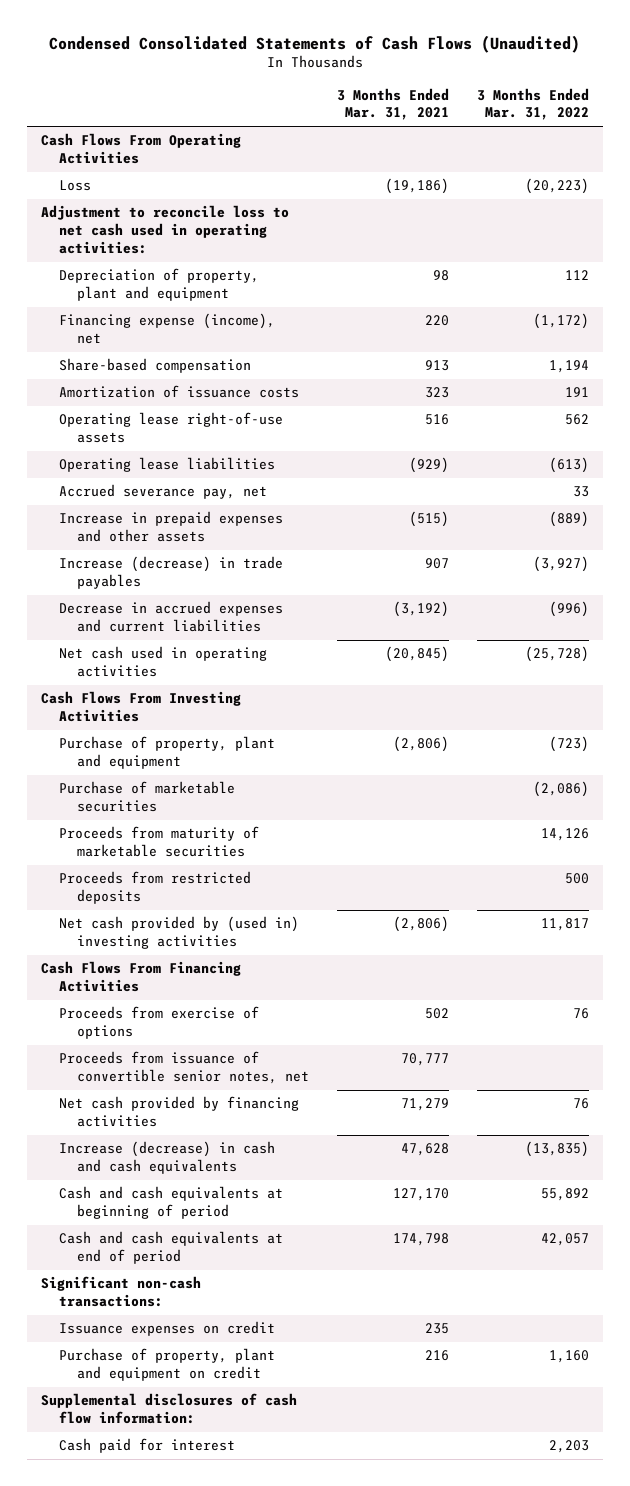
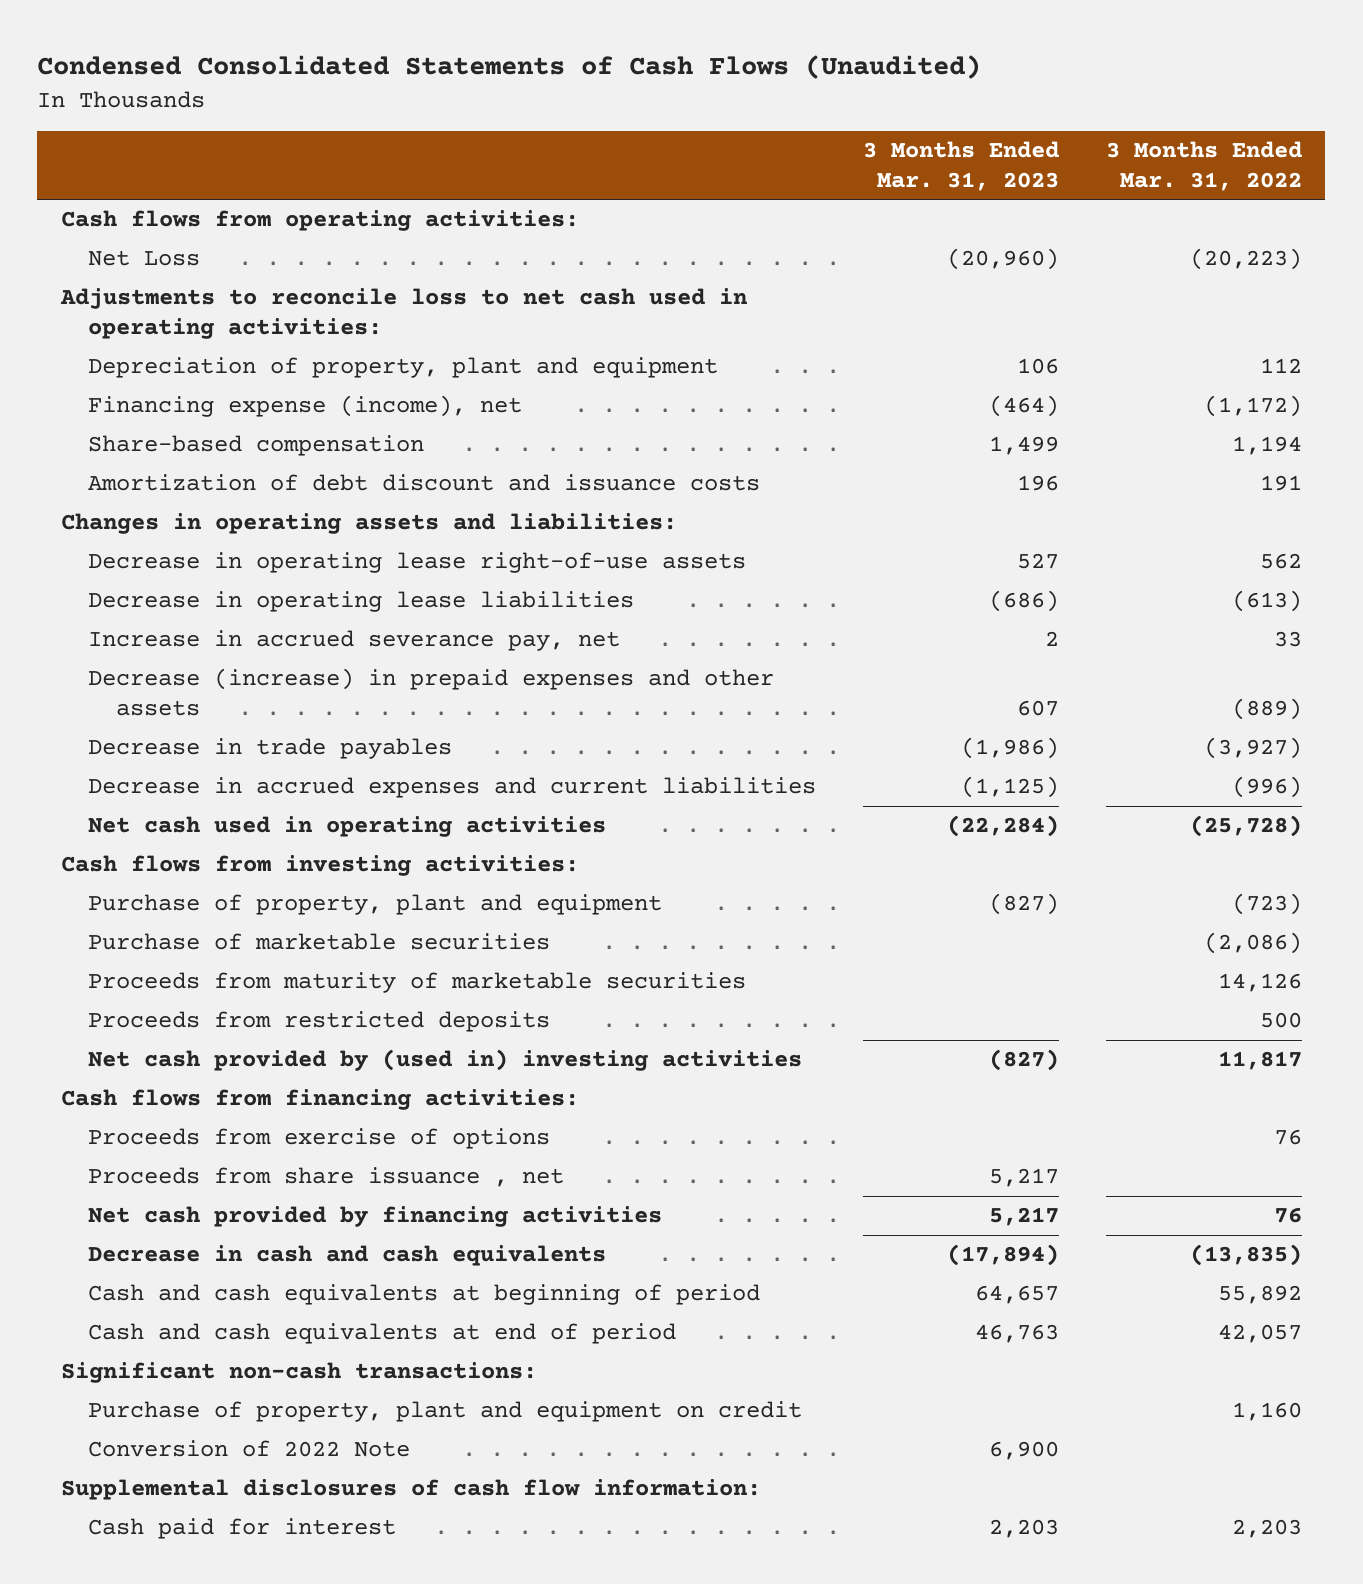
- | 3 Months Ended Mar. 31, 2021 | 3 Months Ended Mar. 31, 2022
+ | 3 Months Ended Mar. 31, 2023 | 3 Months Ended Mar. 31, 2022
- Cash Flows From Operating Activities
- Loss | (19,186) | (20,223)
- Adjustment to reconcile loss to net cash used in operating activities:
+ Cash flows from operating activities:
+ Net Loss | (20,960) | (20,223)
+ Adjustments to reconcile loss to net cash used in operating activities:
- Amortization of issuance costs | 323 | 191
- Operating lease right-of-use assets | 516 | 562
- Operating lease liabilities | (929) | (613)
- Accrued severance pay, net | | 33
- Increase in prepaid expenses and other assets | (515) | (889)
- Increase (decrease) in trade payables | 907 | (3,927)
+ Amortization of debt discount and issuance costs | 196 | 191
+ Changes in operating assets and liabilities:
+ Decrease in operating lease right-of-use assets | 527 | 562
+ Decrease in operating lease liabilities | (686) | (613)
+ Increase in accrued severance pay, net | 2 | 33
+ Decrease (increase) in prepaid expenses and other assets | 607 | (889)
+ Decrease in trade payables | (1,986) | (3,927)
- Cash Flows From Investing Activities
+ Cash flows from investing activities:
- Cash Flows From Financing Activities
+ Cash flows from financing activities:
- Proceeds from issuance of convertible senior notes, net | 70,777 |
+ Proceeds from share issuance , net | 5,217 |
- Increase (decrease) in cash and cash equivalents | 47,628 | (13,835)
+ Decrease in cash and cash equivalents | (17,894) | (13,835)
- Issuance expenses on credit | 235 |
+ Conversion of 2022 Note | 6,900 |

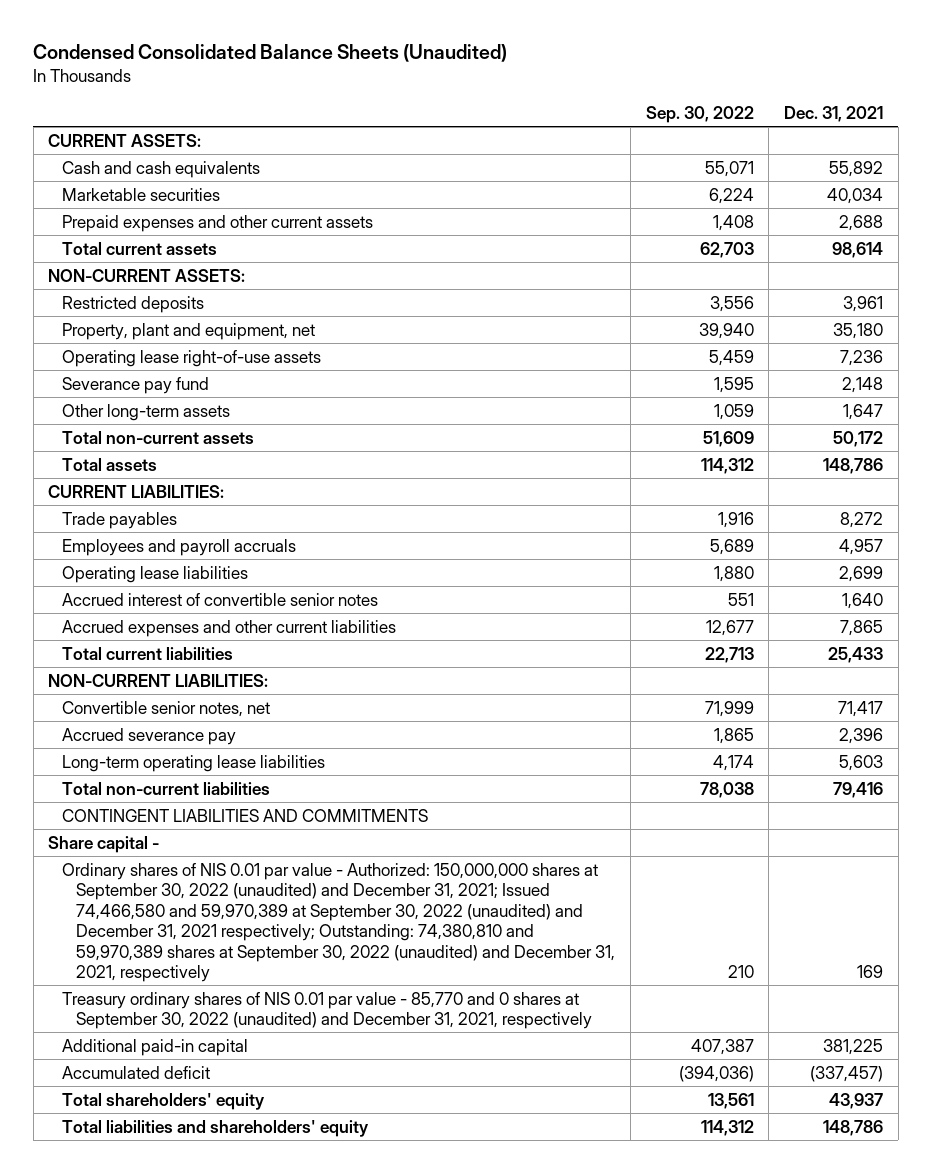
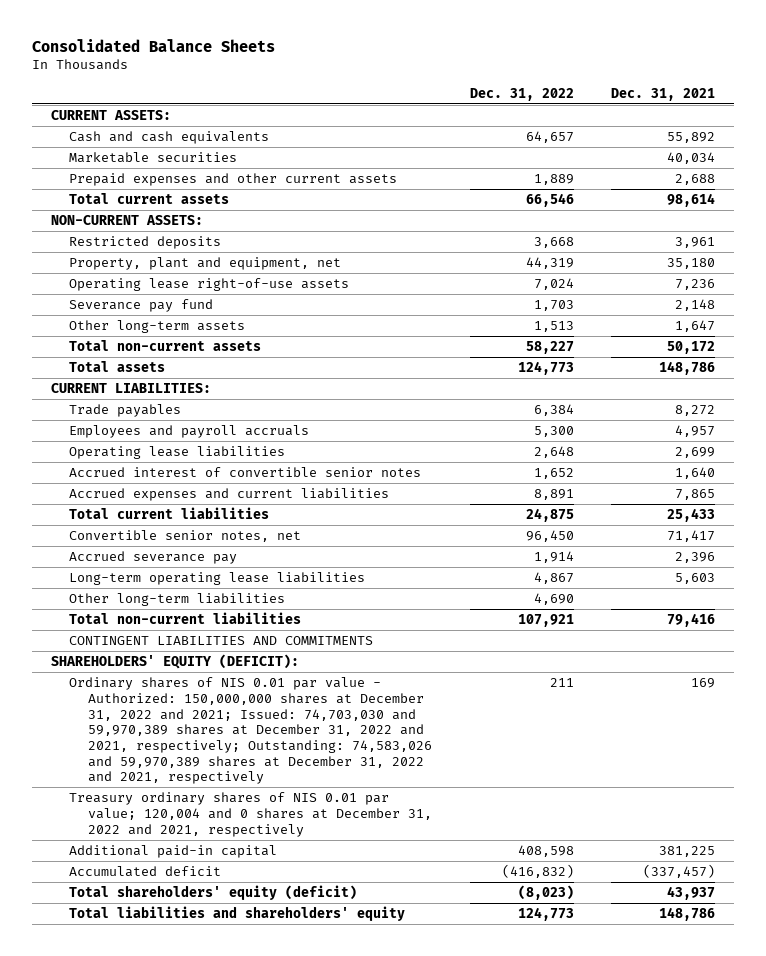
- Condensed Consolidated Balance Sheets (Unaudited)
+ Consolidated Balance Sheets
- | Sep. 30, 2022 | Dec. 31, 2021
+ | Dec. 31, 2022 | Dec. 31, 2021
- Accrued expenses and other current liabilities | 12,677 | 7,865
+ Accrued expenses and current liabilities | 8,891 | 7,865
- NON-CURRENT LIABILITIES:
+ Other long-term liabilities | 4,690 |
- Share capital -
- Ordinary shares of NIS 0.01 par value - Authorized: 150,000,000 shares at September 30, 2022 (unaudited) and December 31, 2021; Issued 74,466,580 and 59,970,389 at September 30, 2022 (unaudited) and December 31, 2021 respectively; Outstanding: 74,380,810 and 59,970,389 shares at September 30, 2022 (unaudited) and December 31, 2021, respectively | 210 | 169
- Treasury ordinary shares of NIS 0.01 par value - 85,770 and 0 shares at September 30, 2022 (unaudited) and December 31, 2021, respectively
+ SHAREHOLDERS' EQUITY (DEFICIT):
+ Ordinary shares of NIS 0.01 par value - Authorized: 150,000,000 shares at December 31, 2022 and 2021; Issued: 74,703,030 and 59,970,389 shares at December 31, 2022 and 2021, respectively; Outstanding: 74,583,026 and 59,970,389 shares at December 31, 2022 and 2021, respectively | 211 | 169
+ Treasury ordinary shares of NIS 0.01 par value; 120,004 and 0 shares at December 31, 2022 and 2021, respectively
- Total shareholders' equity | 13,561 | 43,937
+ Total shareholders' equity (deficit) | (8,023) | 43,937

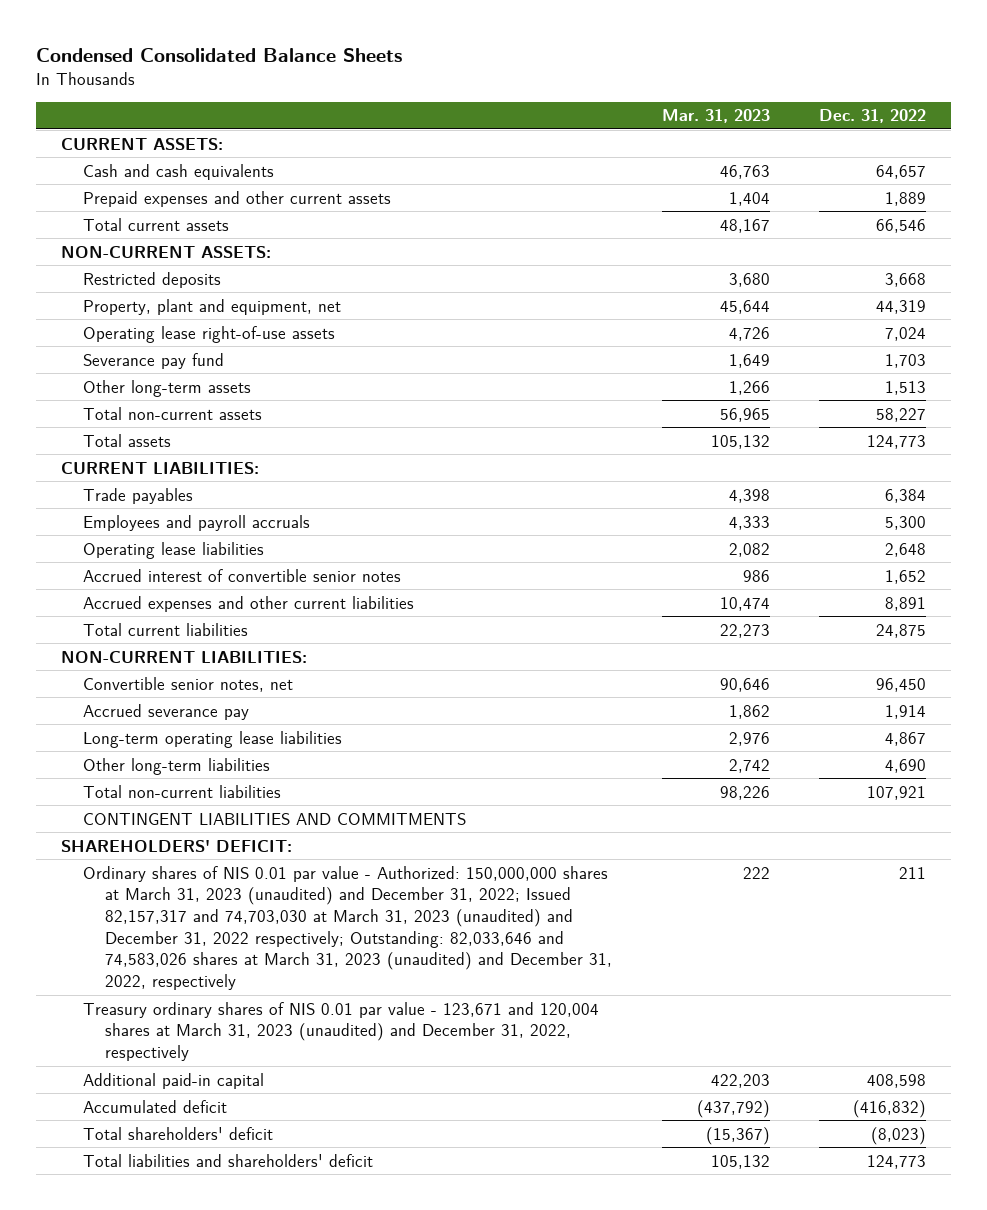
- Consolidated Balance Sheets
+ Condensed Consolidated Balance Sheets
- | Dec. 31, 2022 | Dec. 31, 2021
+ | Mar. 31, 2023 | Dec. 31, 2022
- Marketable securities | | 40,034
- Accrued expenses and current liabilities | 8,891 | 7,865
+ Accrued expenses and other current liabilities | 10,474 | 8,891
+ NON-CURRENT LIABILITIES:
- SHAREHOLDERS' EQUITY (DEFICIT):
- Ordinary shares of NIS 0.01 par value - Authorized: 150,000,000 shares at December 31, 2022 and 2021; Issued: 74,703,030 and 59,970,389 shares at December 31, 2022 and 2021, respectively; Outstanding: 74,583,026 and 59,970,389 shares at December 31, 2022 and 2021, respectively | 211 | 169
- Treasury ordinary shares of NIS 0.01 par value; 120,004 and 0 shares at December 31, 2022 and 2021, respectively
+ SHAREHOLDERS' DEFICIT:
+ Ordinary shares of NIS 0.01 par value - Authorized: 150,000,000 shares at March 31, 2023 (unaudited) and December 31, 2022; Issued 82,157,317 and 74,703,030 at March 31, 2023 (unaudited) and December 31, 2022 respectively; Outstanding: 82,033,646 and 74,583,026 shares at March 31, 2023 (unaudited) and December 31, 2022, respectively | 222 | 211
+ Treasury ordinary shares of NIS 0.01 par value - 123,671 and 120,004 shares at March 31, 2023 (unaudited) and December 31, 2022, respectively
- Total shareholders' equity (deficit) | (8,023) | 43,937
- Total liabilities and shareholders' equity | 124,773 | 148,786
+ Total shareholders' deficit | (15,367) | (8,023)
+ Total liabilities and shareholders' deficit | 105,132 | 124,773

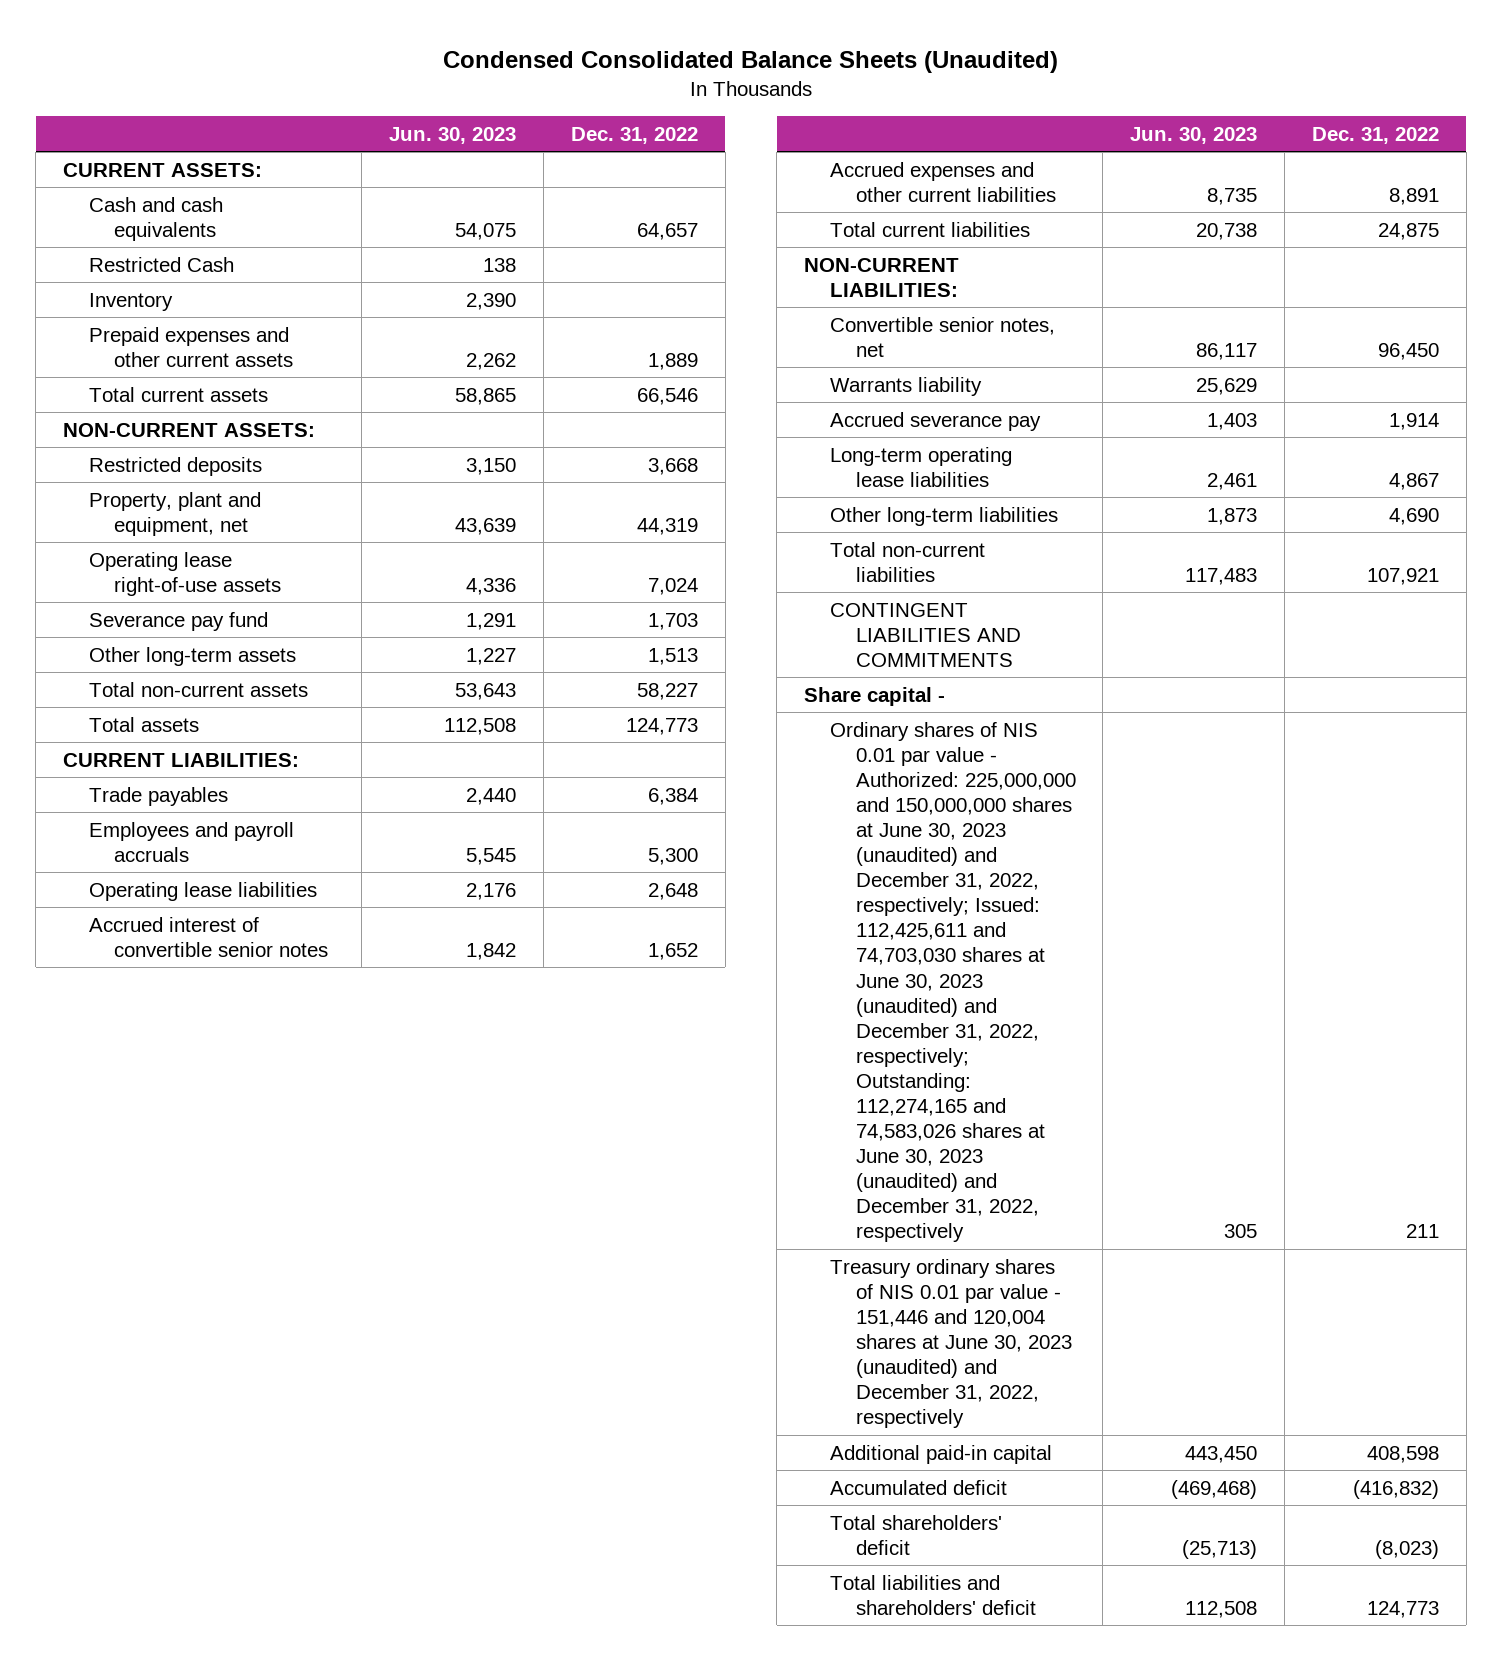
- Condensed Consolidated Balance Sheets
+ Condensed Consolidated Balance Sheets (Unaudited)
- | Mar. 31, 2023 | Dec. 31, 2022
+ | Jun. 30, 2023 | Dec. 31, 2022
+ Restricted Cash | 138 |
+ Inventory | 2,390 |
+ Warrants liability | 25,629 |
- SHAREHOLDERS' DEFICIT:
- Ordinary shares of NIS 0.01 par value - Authorized: 150,000,000 shares at March 31, 2023 (unaudited) and December 31, 2022; Issued 82,157,317 and 74,703,030 at March 31, 2023 (unaudited) and December 31, 2022 respectively; Outstanding: 82,033,646 and 74,583,026 shares at March 31, 2023 (unaudited) and December 31, 2022, respectively | 222 | 211
- Treasury ordinary shares of NIS 0.01 par value - 123,671 and 120,004 shares at March 31, 2023 (unaudited) and December 31, 2022, respectively
+ Share capital -
+ Ordinary shares of NIS 0.01 par value - Authorized: 225,000,000 and 150,000,000 shares at June 30, 2023 (unaudited) and December 31, 2022, respectively; Issued: 112,425,611 and 74,703,030 shares at June 30, 2023 (unaudited) and December 31, 2022, respectively; Outstanding: 112,274,165 and 74,583,026 shares at June 30, 2023 (unaudited) and December 31, 2022, respectively | 305 | 211
+ Treasury ordinary shares of NIS 0.01 par value - 151,446 and 120,004 shares at June 30, 2023 (unaudited) and December 31, 2022, respectively

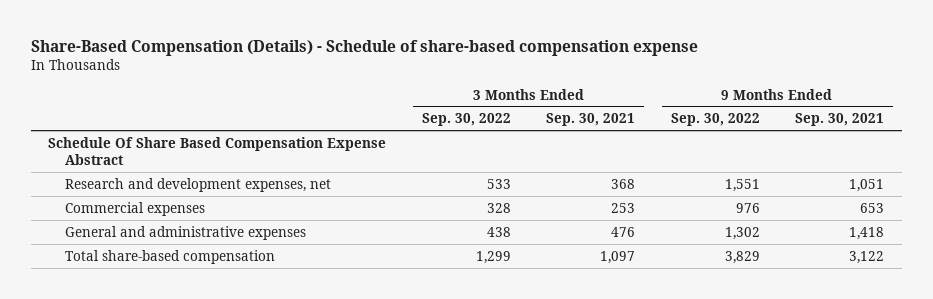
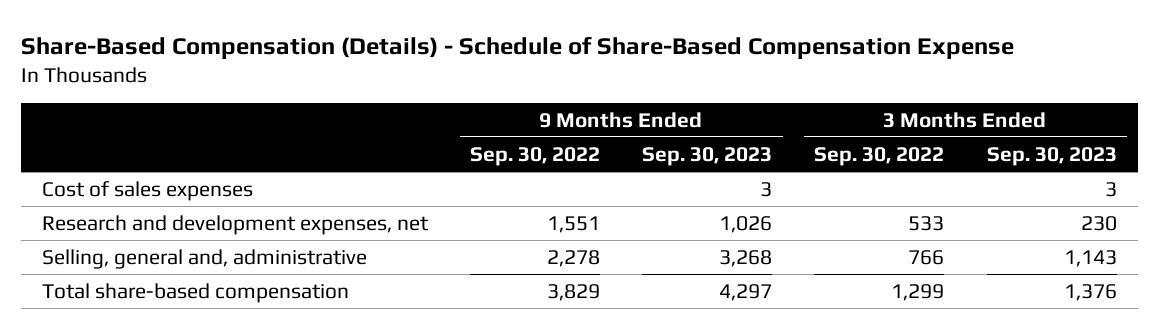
- Share-Based Compensation (Details) - Schedule of share-based compensation expense
+ Share-Based Compensation (Details) - Schedule of Share-Based Compensation Expense
- | 3 Months Ended Sep. 30, 2022 | 3 Months Ended Sep. 30, 2021 | 9 Months Ended Sep. 30, 2022 | 9 Months Ended Sep. 30, 2021
+ | 9 Months Ended Sep. 30, 2022 | 9 Months Ended Sep. 30, 2023 | 3 Months Ended Sep. 30, 2022 | 3 Months Ended Sep. 30, 2023
- Schedule Of Share Based Compensation Expense Abstract
+ Cost of sales expenses | | 3 | | 3
- Commercial expenses | 328 | 253 | 976 | 653
- General and administrative expenses | 438 | 476 | 1,302 | 1,418
+ Selling, general and, administrative | 2,278 | 3,268 | 766 | 1,143

